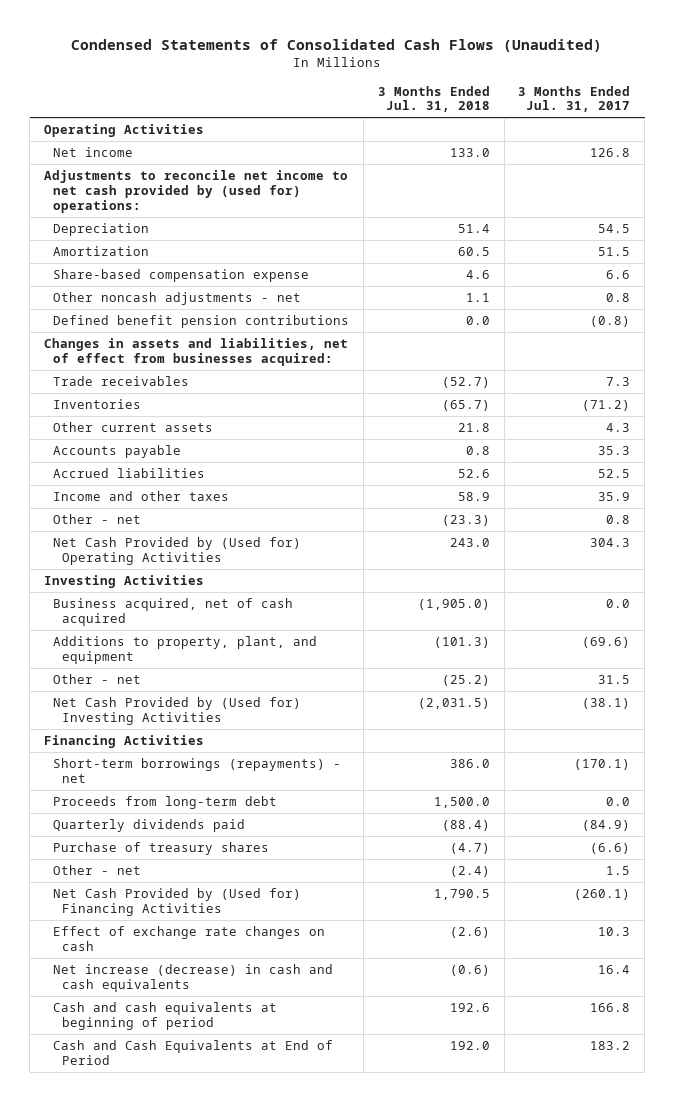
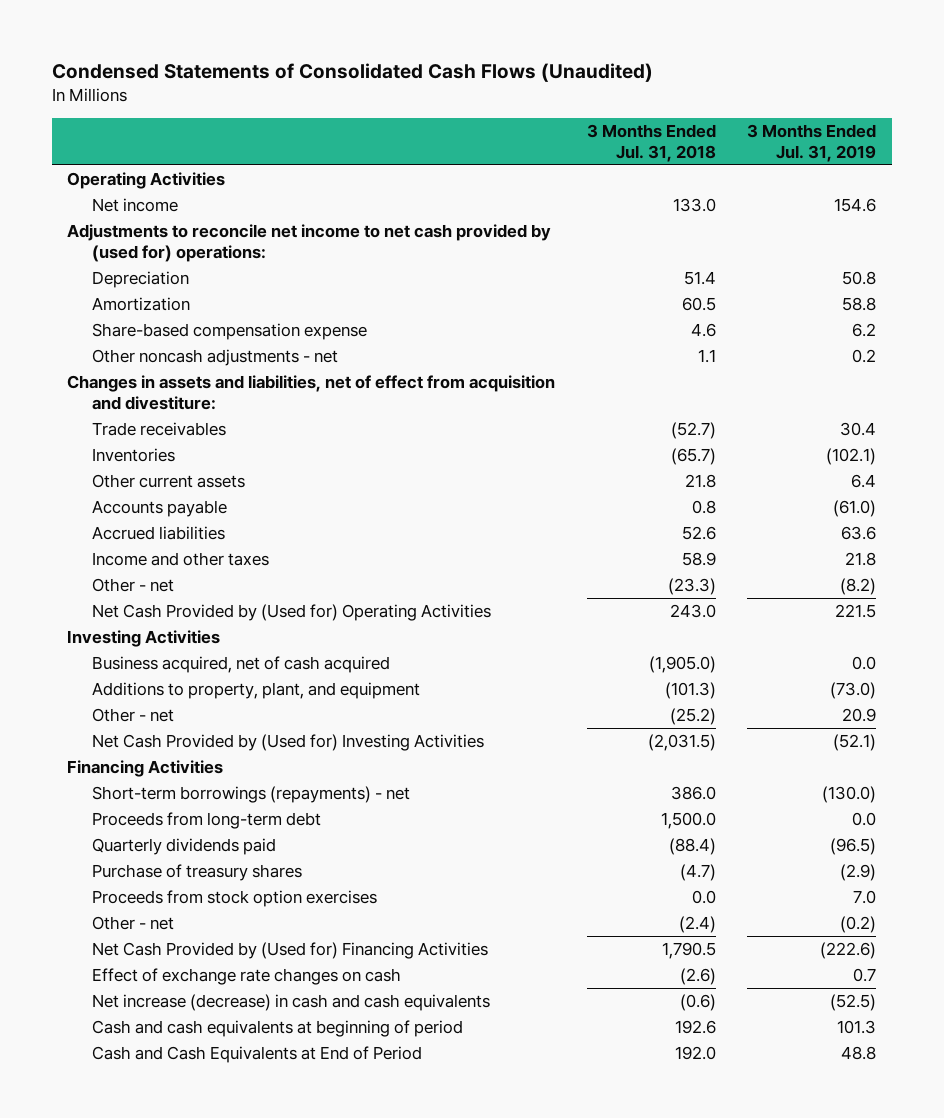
- | 3 Months Ended Jul. 31, 2018 | 3 Months Ended Jul. 31, 2017
+ | 3 Months Ended Jul. 31, 2018 | 3 Months Ended Jul. 31, 2019
- Defined benefit pension contributions | 0.0 | (0.8)
- Changes in assets and liabilities, net of effect from businesses acquired:
+ Changes in assets and liabilities, net of effect from acquisition and divestiture:
+ Proceeds from stock option exercises | 0.0 | 7.0

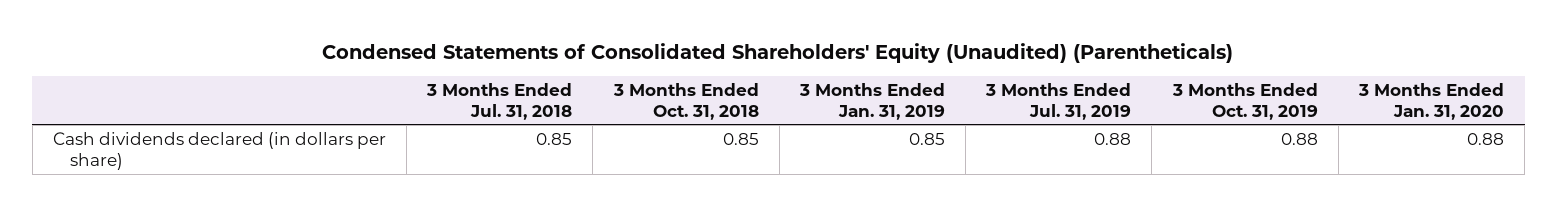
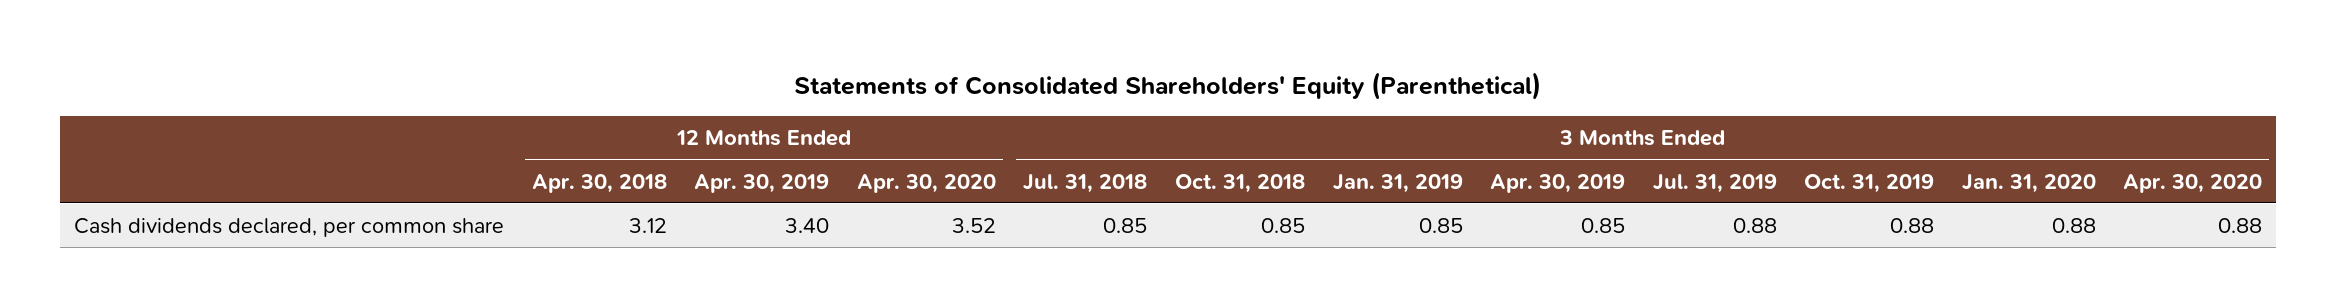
- Condensed Statements of Consolidated Shareholders' Equity (Unaudited) (Parentheticals)
+ Statements of Consolidated Shareholders' Equity (Parenthetical)
- | 3 Months Ended Jul. 31, 2018 | 3 Months Ended Oct. 31, 2018 | 3 Months Ended Jan. 31, 2019 | 3 Months Ended Jul. 31, 2019 | 3 Months Ended Oct. 31, 2019 | 3 Months Ended Jan. 31, 2020
+ | 12 Months Ended Apr. 30, 2018 | 12 Months Ended Apr. 30, 2019 | 12 Months Ended Apr. 30, 2020 | 3 Months Ended Jul. 31, 2018 | 3 Months Ended Oct. 31, 2018 | 3 Months Ended Jan. 31, 2019 | 3 Months Ended Apr. 30, 2019 | 3 Months Ended Jul. 31, 2019 | 3 Months Ended Oct. 31, 2019 | 3 Months Ended Jan. 31, 2020 | 3 Months Ended Apr. 30, 2020
- Cash dividends declared (in dollars per share) | 0.85 | 0.85 | 0.85 | 0.88 | 0.88 | 0.88
+ Cash dividends declared, per common share | 3.12 | 3.40 | 3.52 | 0.85 | 0.85 | 0.85 | 0.85 | 0.88 | 0.88 | 0.88 | 0.88

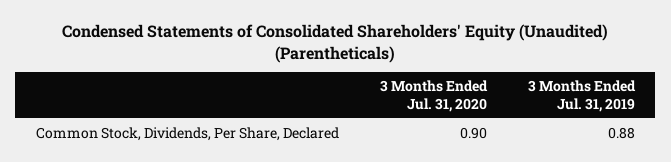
- Statements of Consolidated Shareholders' Equity (Parenthetical)
+ Condensed Statements of Consolidated Shareholders' Equity (Unaudited) (Parentheticals)
- | 12 Months Ended Apr. 30, 2018 | 12 Months Ended Apr. 30, 2019 | 12 Months Ended Apr. 30, 2020 | 3 Months Ended Jul. 31, 2018 | 3 Months Ended Oct. 31, 2018 | 3 Months Ended Jan. 31, 2019 | 3 Months Ended Apr. 30, 2019 | 3 Months Ended Jul. 31, 2019 | 3 Months Ended Oct. 31, 2019 | 3 Months Ended Jan. 31, 2020 | 3 Months Ended Apr. 30, 2020
+ | 3 Months Ended Jul. 31, 2020 | 3 Months Ended Jul. 31, 2019
- Cash dividends declared, per common share | 3.12 | 3.40 | 3.52 | 0.85 | 0.85 | 0.85 | 0.85 | 0.88 | 0.88 | 0.88 | 0.88
+ Common Stock, Dividends, Per Share, Declared | 0.90 | 0.88

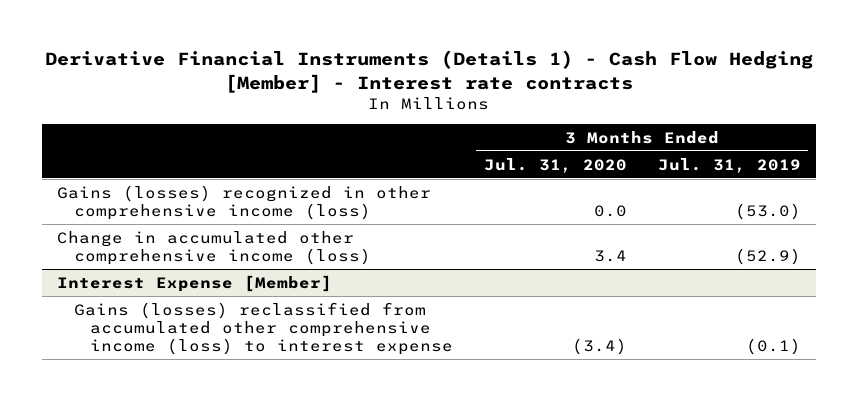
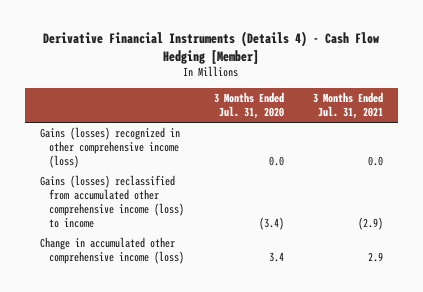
- Derivative Financial Instruments (Details 1) - Cash Flow Hedging [Member] - Interest rate contracts
+ Derivative Financial Instruments (Details 4) - Cash Flow Hedging [Member]
- | 3 Months Ended Jul. 31, 2020 | 3 Months Ended Jul. 31, 2019
+ | 3 Months Ended Jul. 31, 2020 | 3 Months Ended Jul. 31, 2021
+ Gains (losses) reclassified from accumulated other comprehensive income (loss) to income | (3.4) | (2.9)
- Interest Expense [Member]
- Gains (losses) reclassified from accumulated other comprehensive income (loss) to interest expense | (3.4) | (0.1)

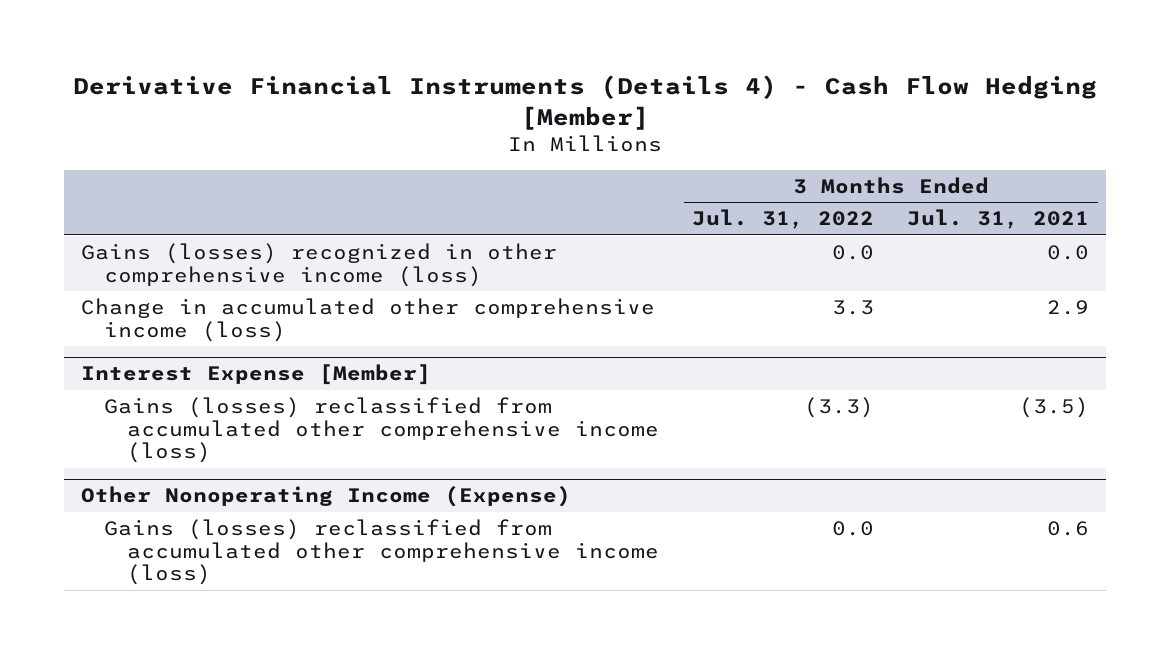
- | 3 Months Ended Jul. 31, 2020 | 3 Months Ended Jul. 31, 2021
+ | 3 Months Ended Jul. 31, 2022 | 3 Months Ended Jul. 31, 2021
- Gains (losses) reclassified from accumulated other comprehensive income (loss) to income | (3.4) | (2.9)
+ Interest Expense [Member]
+ Gains (losses) reclassified from accumulated other comprehensive income (loss) | (3.3) | (3.5)
+ Other Nonoperating Income (Expense)
+ Gains (losses) reclassified from accumulated other comprehensive income (loss) | 0.0 | 0.6

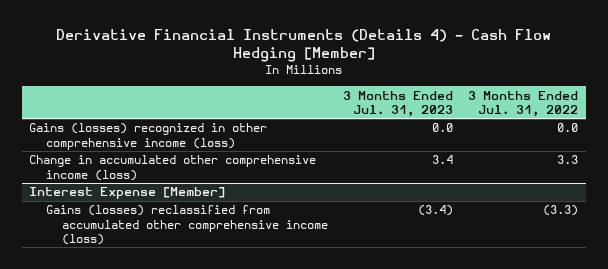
- | 3 Months Ended Jul. 31, 2022 | 3 Months Ended Jul. 31, 2021
+ | 3 Months Ended Jul. 31, 2023 | 3 Months Ended Jul. 31, 2022
- Other Nonoperating Income (Expense)
- Gains (losses) reclassified from accumulated other comprehensive income (loss) | 0.0 | 0.6

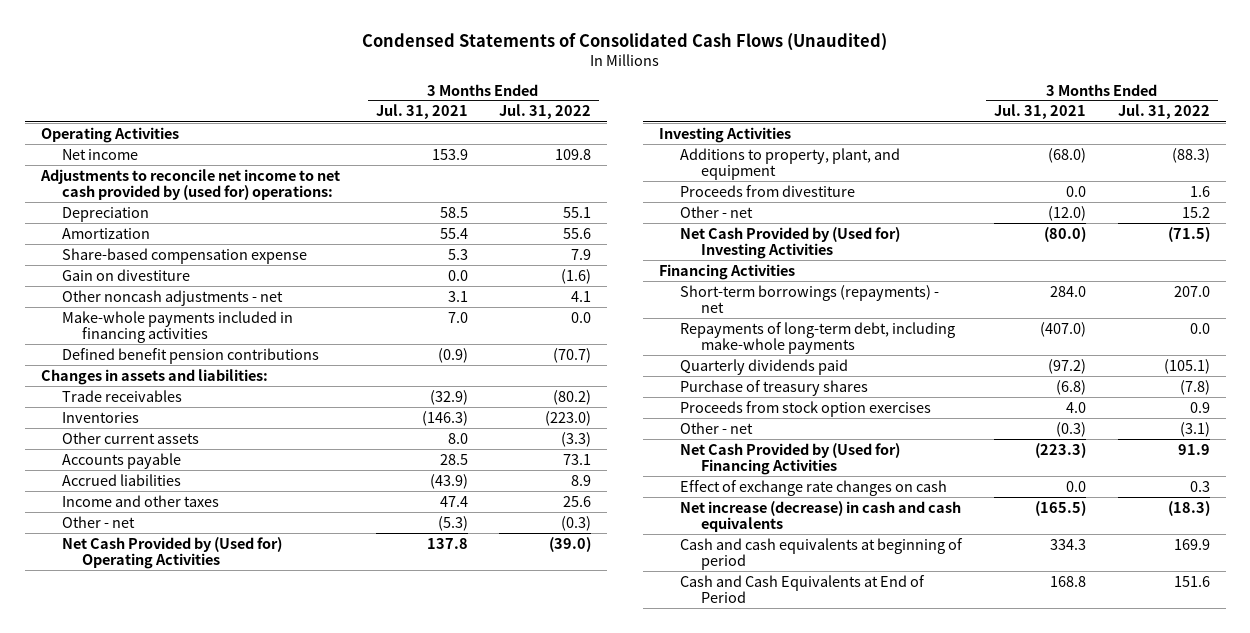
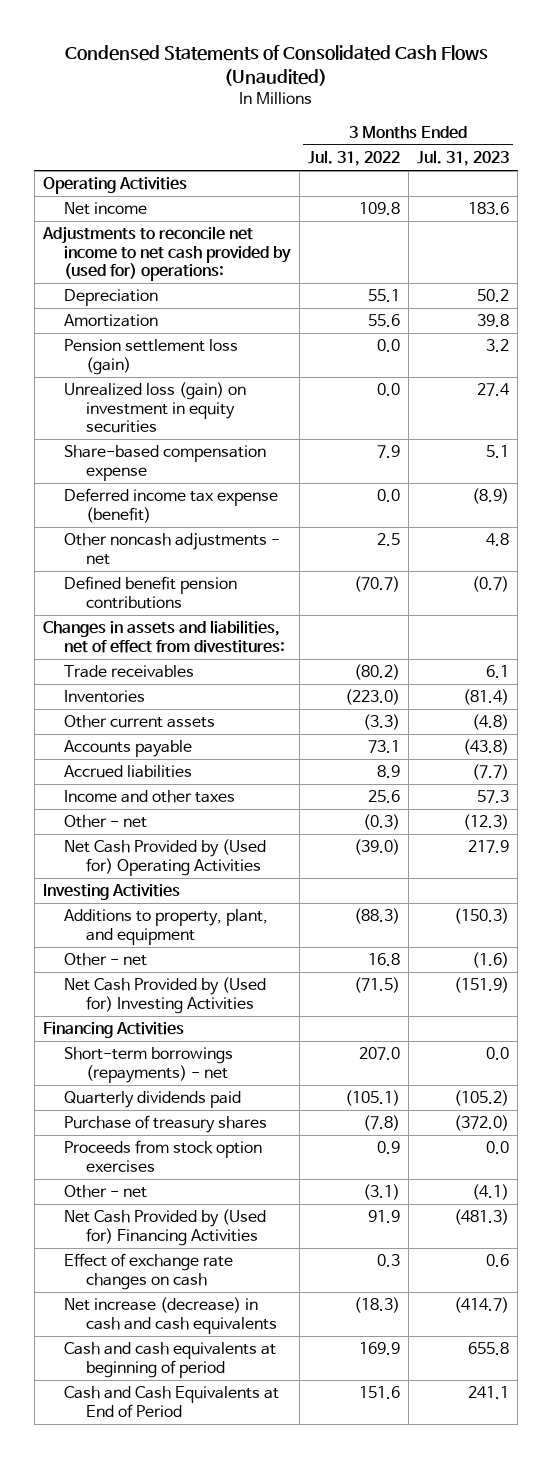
- | 3 Months Ended Jul. 31, 2021 | 3 Months Ended Jul. 31, 2022
+ | 3 Months Ended Jul. 31, 2022 | 3 Months Ended Jul. 31, 2023
+ Pension settlement loss (gain) | 0.0 | 3.2
+ Unrealized loss (gain) on investment in equity securities | 0.0 | 27.4
- Gain on divestiture | 0.0 | (1.6)
- Other noncash adjustments - net | 3.1 | 4.1
- Make-whole payments included in financing activities | 7.0 | 0.0
+ Deferred income tax expense (benefit) | 0.0 | (8.9)
+ Other noncash adjustments - net | 2.5 | 4.8
- Changes in assets and liabilities:
+ Changes in assets and liabilities, net of effect from divestitures:
- Proceeds from divestiture | 0.0 | 1.6
- Other - net | (12.0) | 15.2
+ Other - net | 16.8 | (1.6)
- Repayments of long-term debt, including make-whole payments | (407.0) | 0.0

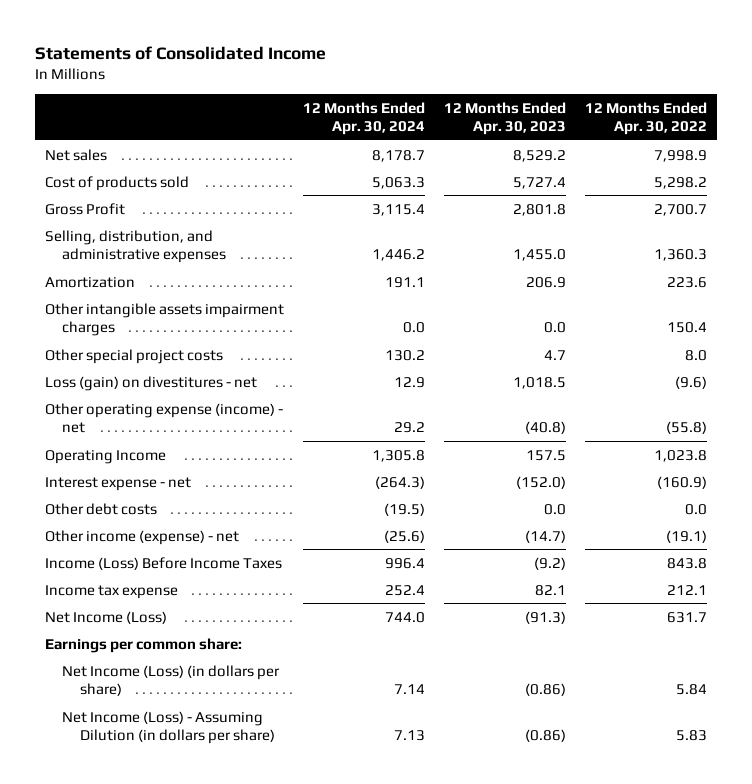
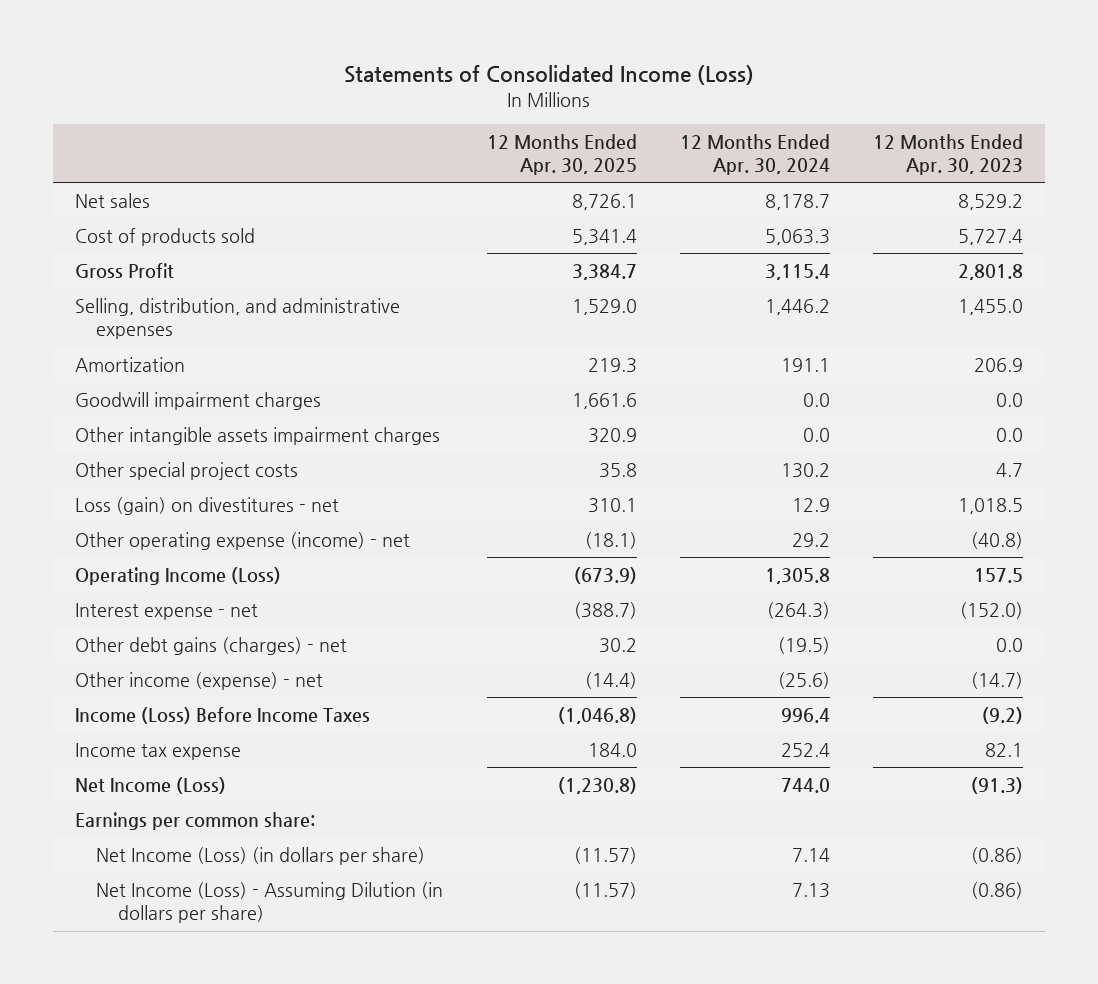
- Statements of Consolidated Income
+ Statements of Consolidated Income (Loss)
- | 12 Months Ended Apr. 30, 2024 | 12 Months Ended Apr. 30, 2023 | 12 Months Ended Apr. 30, 2022
+ | 12 Months Ended Apr. 30, 2025 | 12 Months Ended Apr. 30, 2024 | 12 Months Ended Apr. 30, 2023
+ Goodwill impairment charges | 1,661.6 | 0.0 | 0.0
- Operating Income | 1,305.8 | 157.5 | 1,023.8
+ Operating Income (Loss) | (673.9) | 1,305.8 | 157.5
- Other debt costs | (19.5) | 0.0 | 0.0
+ Other debt gains (charges) - net | 30.2 | (19.5) | 0.0

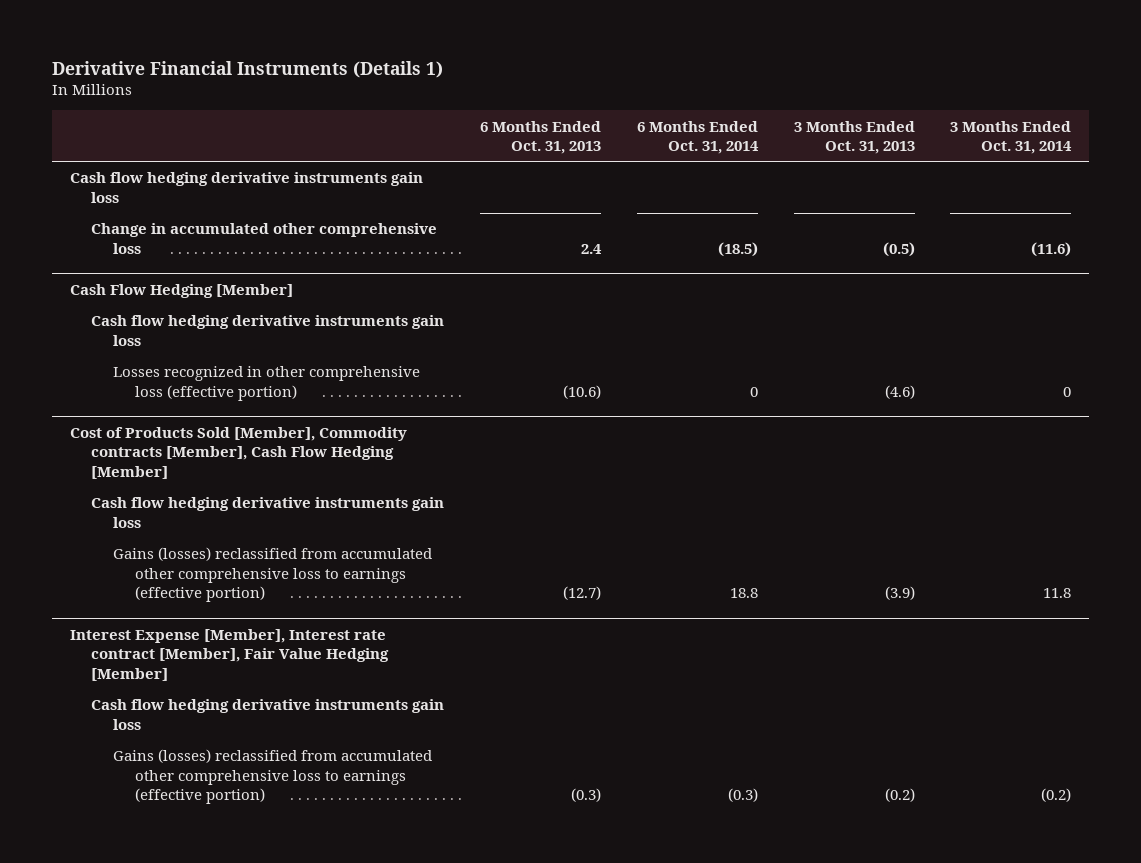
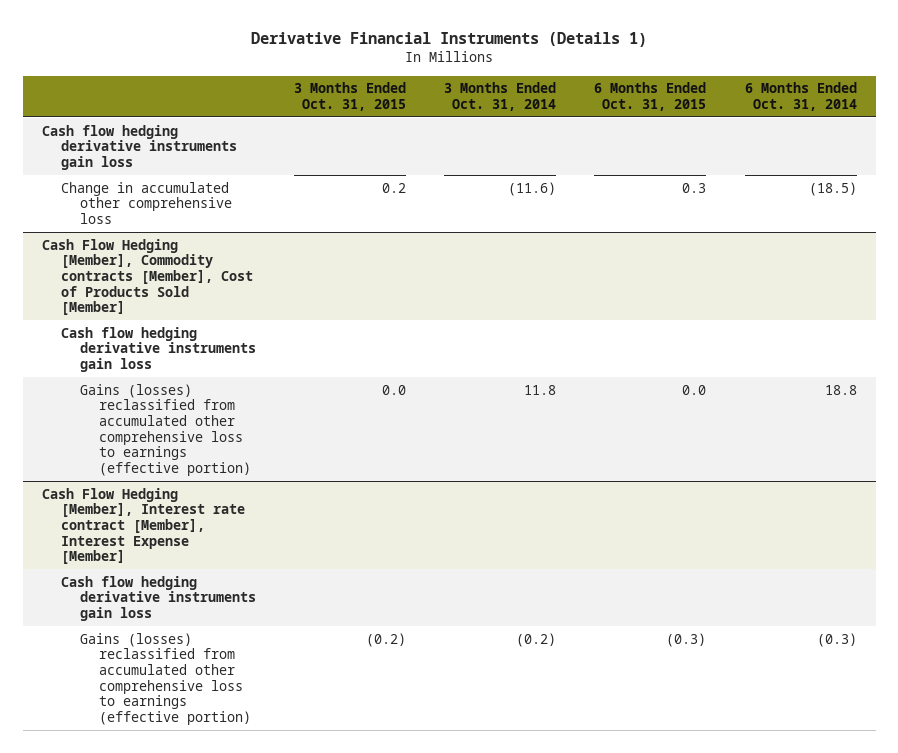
- | 6 Months Ended Oct. 31, 2013 | 6 Months Ended Oct. 31, 2014 | 3 Months Ended Oct. 31, 2013 | 3 Months Ended Oct. 31, 2014
+ | 3 Months Ended Oct. 31, 2015 | 3 Months Ended Oct. 31, 2014 | 6 Months Ended Oct. 31, 2015 | 6 Months Ended Oct. 31, 2014
- Cash Flow Hedging [Member]
- Cash flow hedging derivative instruments gain loss
- Losses recognized in other comprehensive loss (effective portion) | (10.6) | 0 | (4.6) | 0
- Cost of Products Sold [Member], Commodity contracts [Member], Cash Flow Hedging [Member]
+ Cash Flow Hedging [Member], Commodity contracts [Member], Cost of Products Sold [Member]
- Interest Expense [Member], Interest rate contract [Member], Fair Value Hedging [Member]
+ Cash Flow Hedging [Member], Interest rate contract [Member], Interest Expense [Member]

